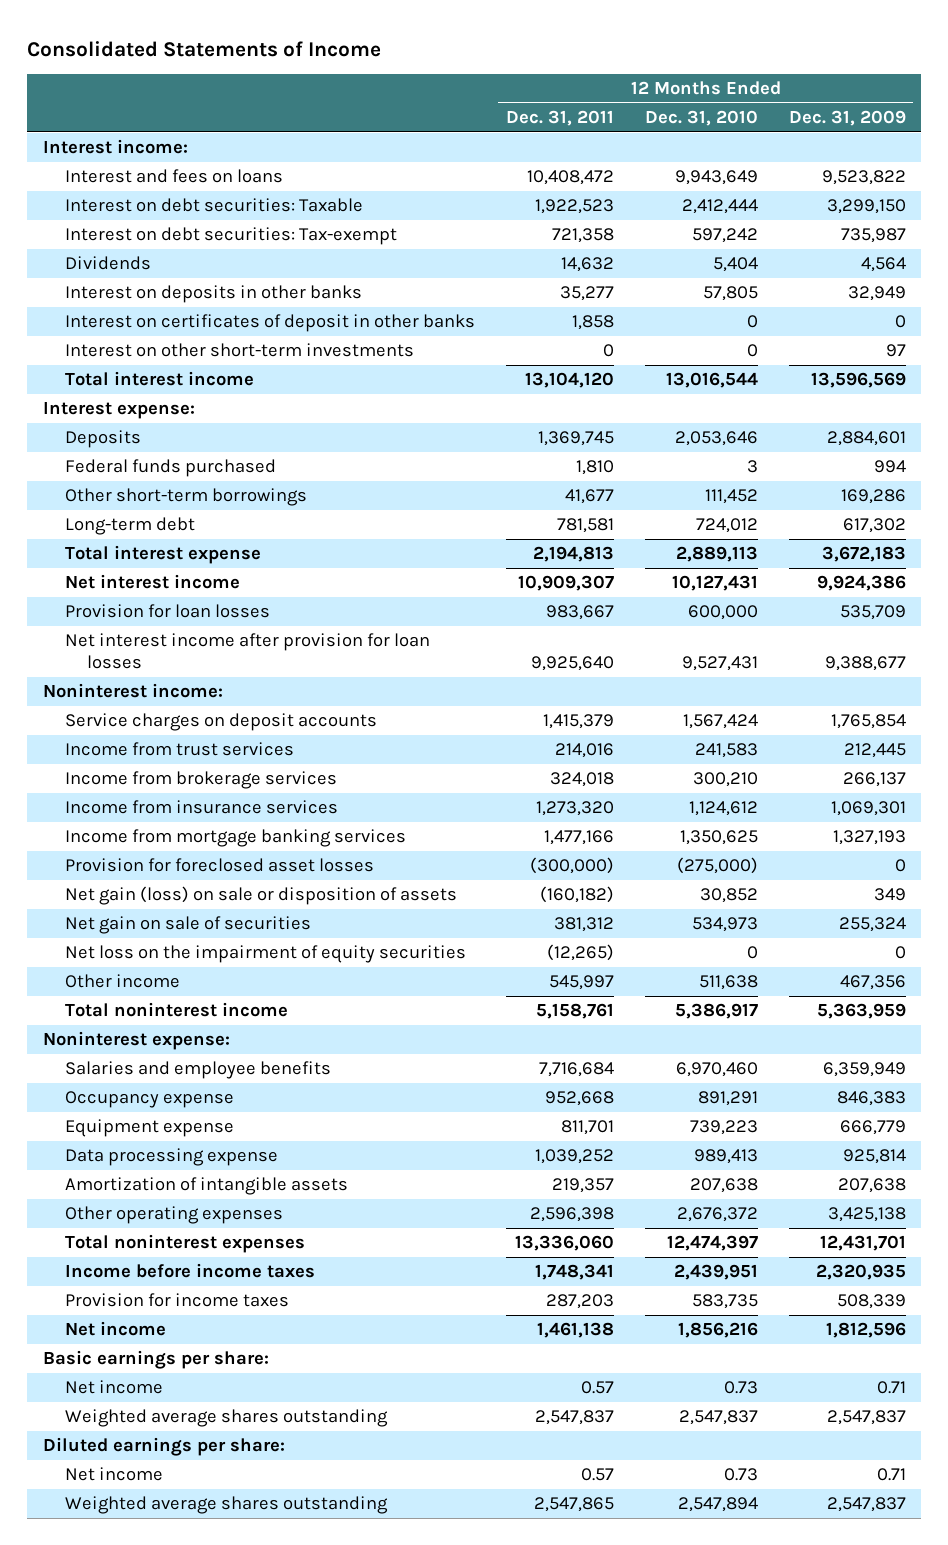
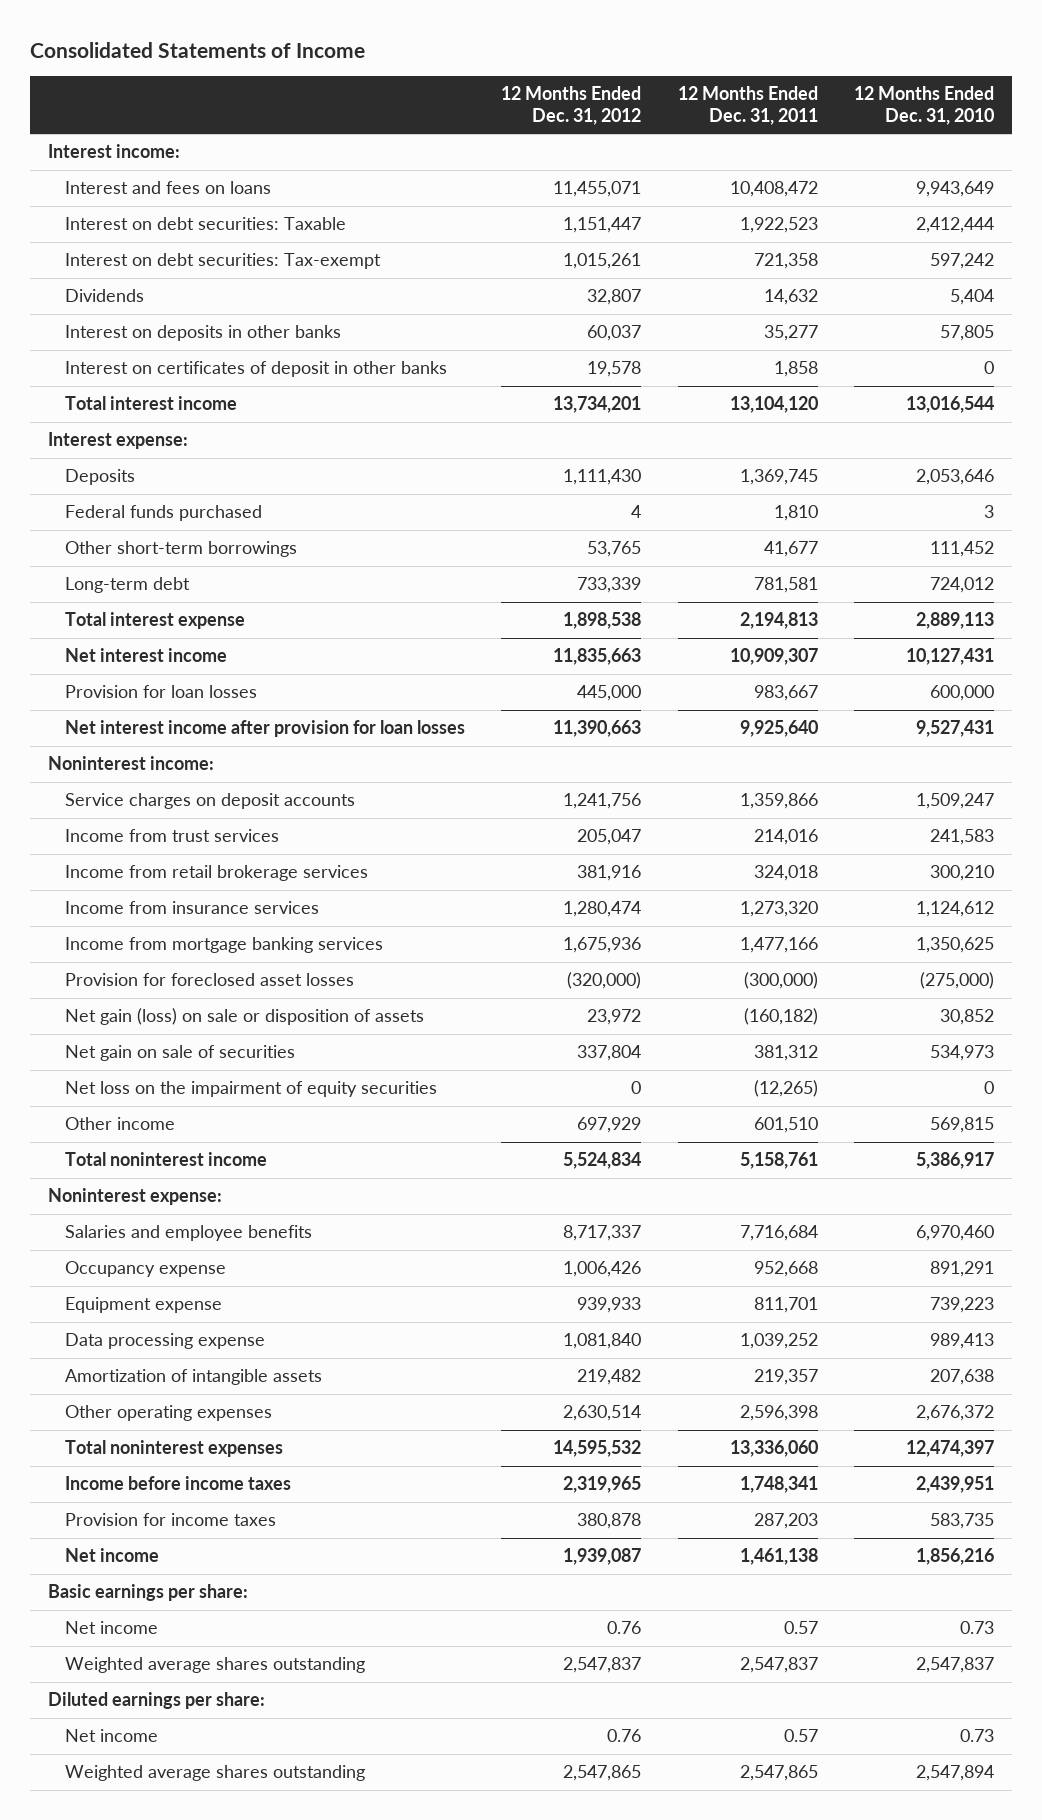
- | 12 Months Ended Dec. 31, 2011 | 12 Months Ended Dec. 31, 2010 | 12 Months Ended Dec. 31, 2009
+ | 12 Months Ended Dec. 31, 2012 | 12 Months Ended Dec. 31, 2011 | 12 Months Ended Dec. 31, 2010
- Interest on other short-term investments | 0 | 0 | 97
- Service charges on deposit accounts | 1,415,379 | 1,567,424 | 1,765,854
+ Service charges on deposit accounts | 1,241,756 | 1,359,866 | 1,509,247
- Income from brokerage services | 324,018 | 300,210 | 266,137
+ Income from retail brokerage services | 381,916 | 324,018 | 300,210
- Other income | 545,997 | 511,638 | 467,356
+ Other income | 697,929 | 601,510 | 569,815

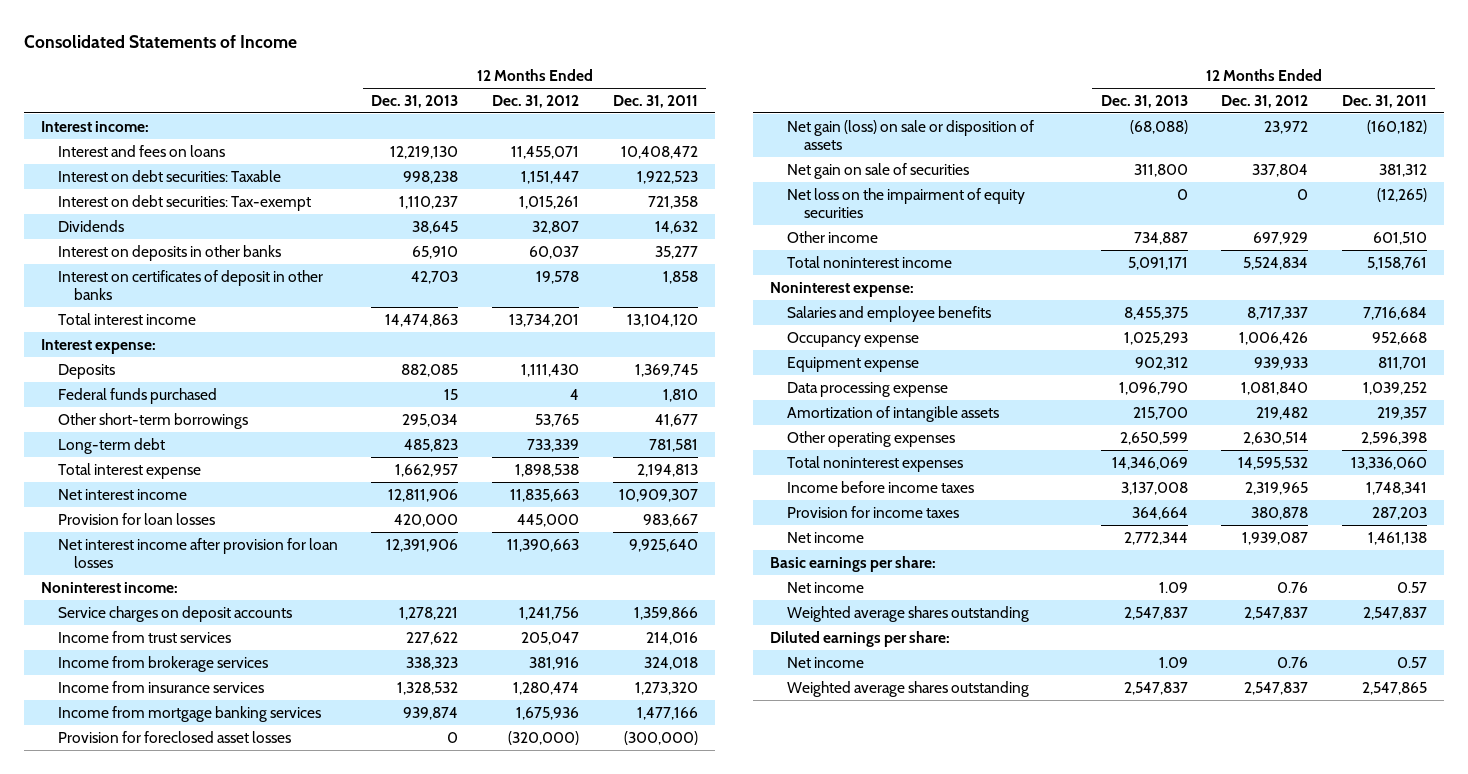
- | 12 Months Ended Dec. 31, 2012 | 12 Months Ended Dec. 31, 2011 | 12 Months Ended Dec. 31, 2010
+ | 12 Months Ended Dec. 31, 2013 | 12 Months Ended Dec. 31, 2012 | 12 Months Ended Dec. 31, 2011
- Income from retail brokerage services | 381,916 | 324,018 | 300,210
+ Income from brokerage services | 338,323 | 381,916 | 324,018
- Weighted average shares outstanding | 2,547,865 | 2,547,865 | 2,547,894
+ Weighted average shares outstanding | 2,547,837 | 2,547,837 | 2,547,865

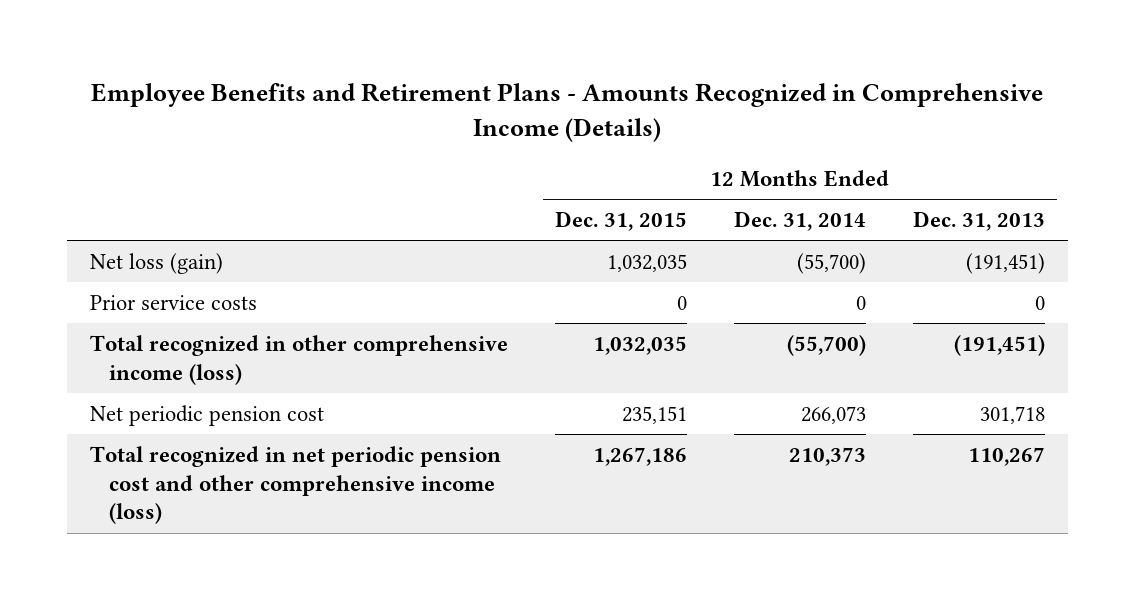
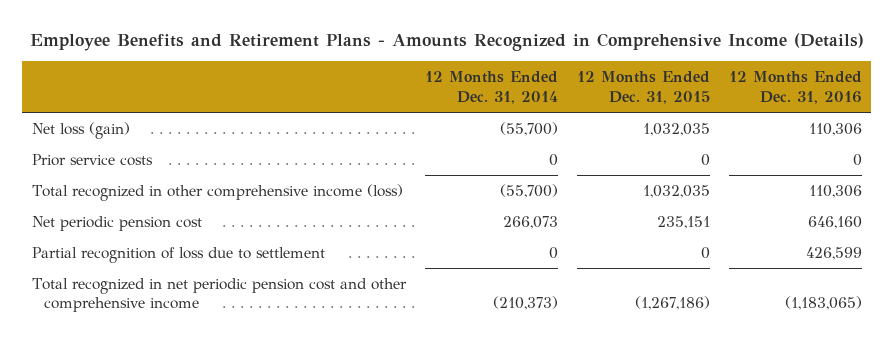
- | 12 Months Ended Dec. 31, 2015 | 12 Months Ended Dec. 31, 2014 | 12 Months Ended Dec. 31, 2013
+ | 12 Months Ended Dec. 31, 2014 | 12 Months Ended Dec. 31, 2015 | 12 Months Ended Dec. 31, 2016
- Total recognized in net periodic pension cost and other comprehensive income (loss) | 1,267,186 | 210,373 | 110,267
+ Partial recognition of loss due to settlement | 0 | 0 | 426,599
+ Total recognized in net periodic pension cost and other comprehensive income | (210,373) | (1,267,186) | (1,183,065)

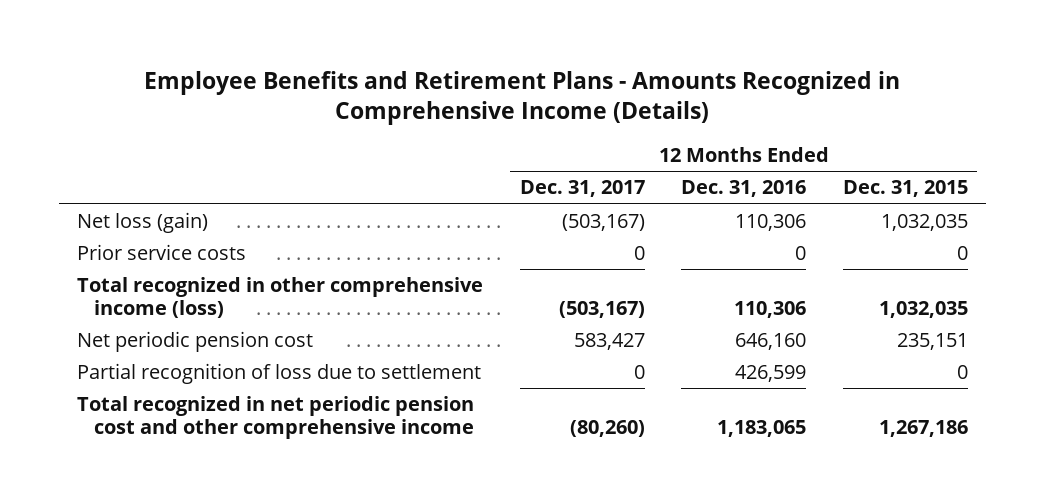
- | 12 Months Ended Dec. 31, 2014 | 12 Months Ended Dec. 31, 2015 | 12 Months Ended Dec. 31, 2016
+ | 12 Months Ended Dec. 31, 2017 | 12 Months Ended Dec. 31, 2016 | 12 Months Ended Dec. 31, 2015
- Total recognized in net periodic pension cost and other comprehensive income | (210,373) | (1,267,186) | (1,183,065)
+ Total recognized in net periodic pension cost and other comprehensive income | (80,260) | 1,183,065 | 1,267,186

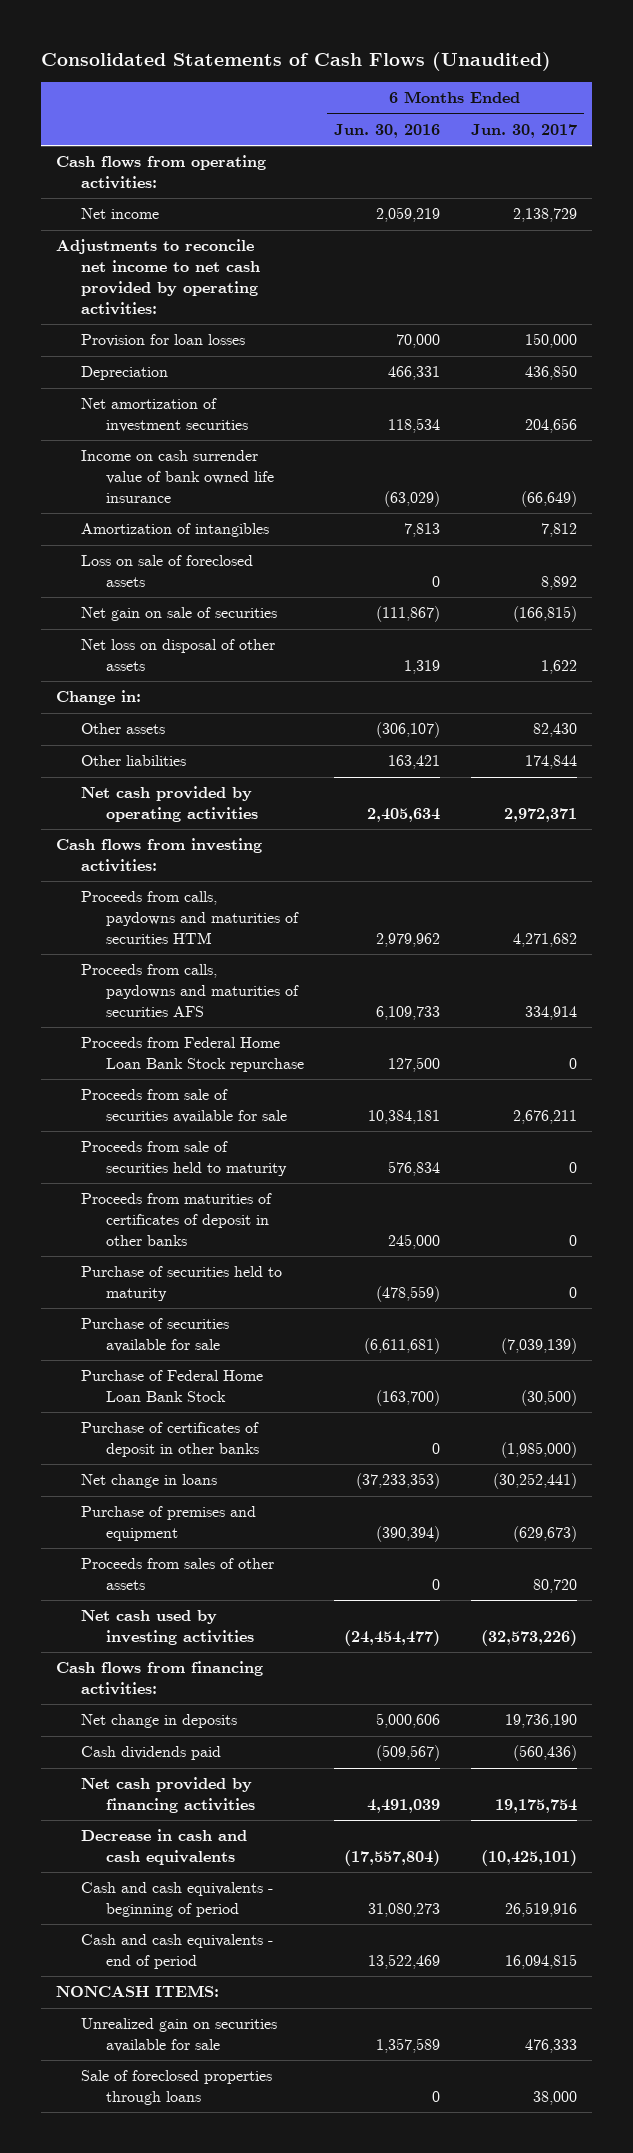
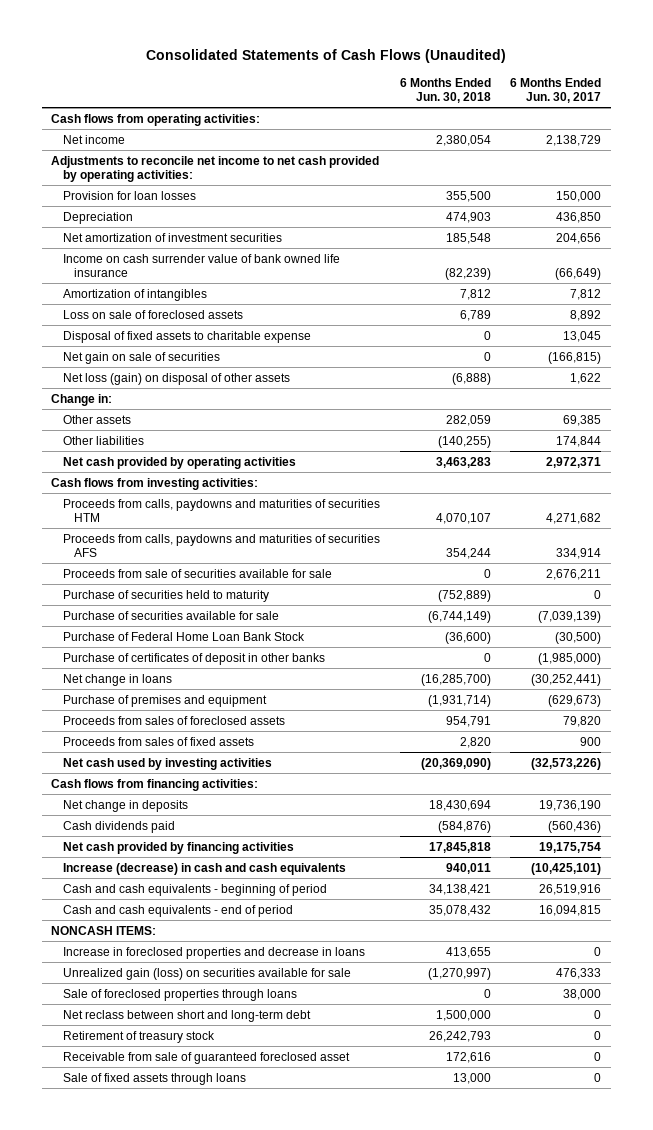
- | 6 Months Ended Jun. 30, 2016 | 6 Months Ended Jun. 30, 2017
+ | 6 Months Ended Jun. 30, 2018 | 6 Months Ended Jun. 30, 2017
+ Disposal of fixed assets to charitable expense | 0 | 13,045
- Net loss on disposal of other assets | 1,319 | 1,622
+ Net loss (gain) on disposal of other assets | (6,888) | 1,622
- Other assets | (306,107) | 82,430
+ Other assets | 282,059 | 69,385
- Proceeds from Federal Home Loan Bank Stock repurchase | 127,500 | 0
- Proceeds from sale of securities held to maturity | 576,834 | 0
- Proceeds from maturities of certificates of deposit in other banks | 245,000 | 0
- Proceeds from sales of other assets | 0 | 80,720
+ Proceeds from sales of foreclosed assets | 954,791 | 79,820
+ Proceeds from sales of fixed assets | 2,820 | 900
- Decrease in cash and cash equivalents | (17,557,804) | (10,425,101)
+ Increase (decrease) in cash and cash equivalents | 940,011 | (10,425,101)
- Unrealized gain on securities available for sale | 1,357,589 | 476,333
+ Increase in foreclosed properties and decrease in loans | 413,655 | 0
+ Unrealized gain (loss) on securities available for sale | (1,270,997) | 476,333
+ Net reclass between short and long-term debt | 1,500,000 | 0
+ Retirement of treasury stock | 26,242,793 | 0
+ Receivable from sale of guaranteed foreclosed asset | 172,616 | 0
+ Sale of fixed assets through loans | 13,000 | 0

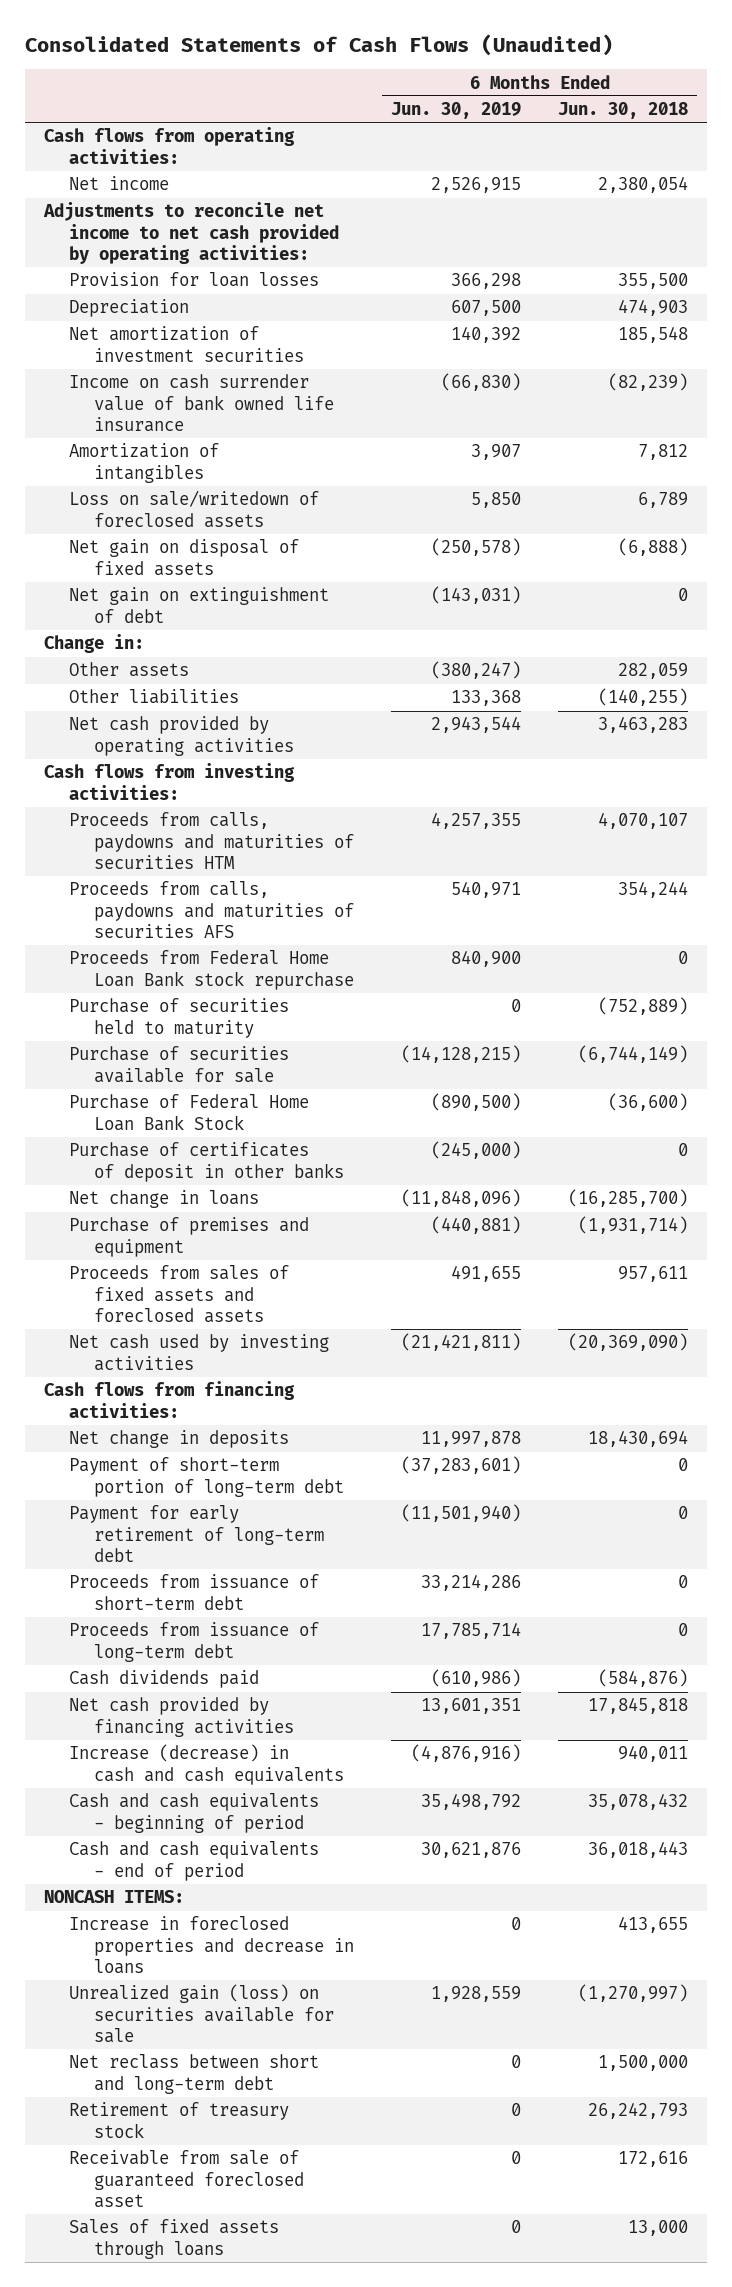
- | 6 Months Ended Jun. 30, 2018 | 6 Months Ended Jun. 30, 2017
+ | 6 Months Ended Jun. 30, 2019 | 6 Months Ended Jun. 30, 2018
- Loss on sale of foreclosed assets | 6,789 | 8,892
- Disposal of fixed assets to charitable expense | 0 | 13,045
- Net gain on sale of securities | 0 | (166,815)
- Net loss (gain) on disposal of other assets | (6,888) | 1,622
+ Loss on sale/writedown of foreclosed assets | 5,850 | 6,789
+ Net gain on disposal of fixed assets | (250,578) | (6,888)
+ Net gain on extinguishment of debt | (143,031) | 0
- Proceeds from sale of securities available for sale | 0 | 2,676,211
+ Proceeds from Federal Home Loan Bank stock repurchase | 840,900 | 0
- Proceeds from sales of foreclosed assets | 954,791 | 79,820
- Proceeds from sales of fixed assets | 2,820 | 900
+ Proceeds from sales of fixed assets and foreclosed assets | 491,655 | 957,611
+ Payment of short-term portion of long-term debt | (37,283,601) | 0
+ Payment for early retirement of long-term debt | (11,501,940) | 0
+ Proceeds from issuance of short-term debt | 33,214,286 | 0
+ Proceeds from issuance of long-term debt | 17,785,714 | 0
- Cash and cash equivalents - beginning of period | 34,138,421 | 26,519,916
- Cash and cash equivalents - end of period | 35,078,432 | 16,094,815
+ Cash and cash equivalents - beginning of period | 35,498,792 | 35,078,432
+ Cash and cash equivalents - end of period | 30,621,876 | 36,018,443
- Sale of foreclosed properties through loans | 0 | 38,000
- Sale of fixed assets through loans | 13,000 | 0
+ Sales of fixed assets through loans | 0 | 13,000

